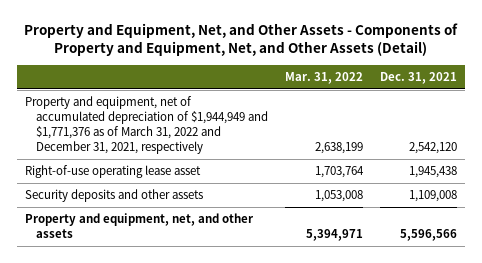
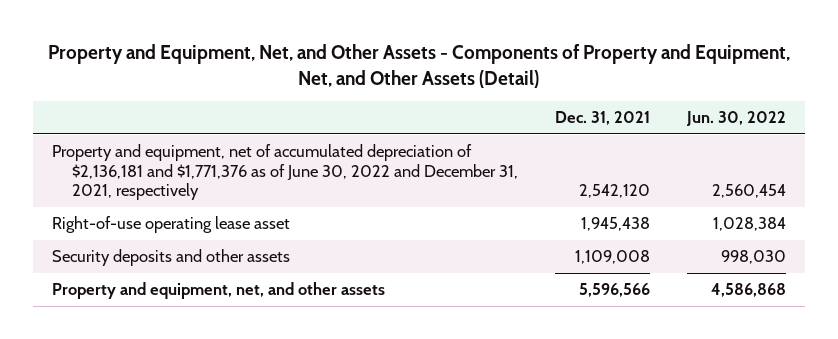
- | Mar. 31, 2022 | Dec. 31, 2021
+ | Dec. 31, 2021 | Jun. 30, 2022
- Property and equipment, net of accumulated depreciation of $1,944,949 and $1,771,376 as of March 31, 2022 and December 31, 2021, respectively | 2,638,199 | 2,542,120
+ Property and equipment, net of accumulated depreciation of $2,136,181 and $1,771,376 as of June 30, 2022 and December 31, 2021, respectively | 2,542,120 | 2,560,454

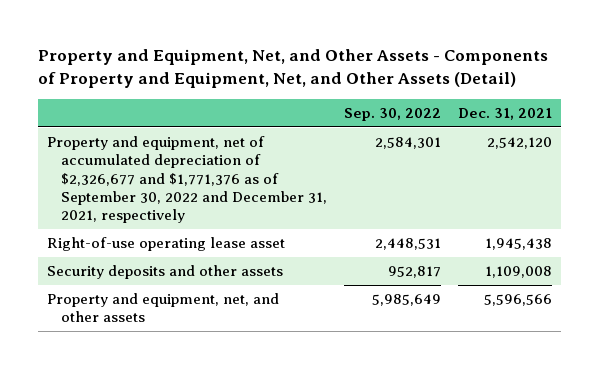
- | Dec. 31, 2021 | Jun. 30, 2022
+ | Sep. 30, 2022 | Dec. 31, 2021
- Property and equipment, net of accumulated depreciation of $2,136,181 and $1,771,376 as of June 30, 2022 and December 31, 2021, respectively | 2,542,120 | 2,560,454
+ Property and equipment, net of accumulated depreciation of $2,326,677 and $1,771,376 as of September 30, 2022 and December 31, 2021, respectively | 2,584,301 | 2,542,120

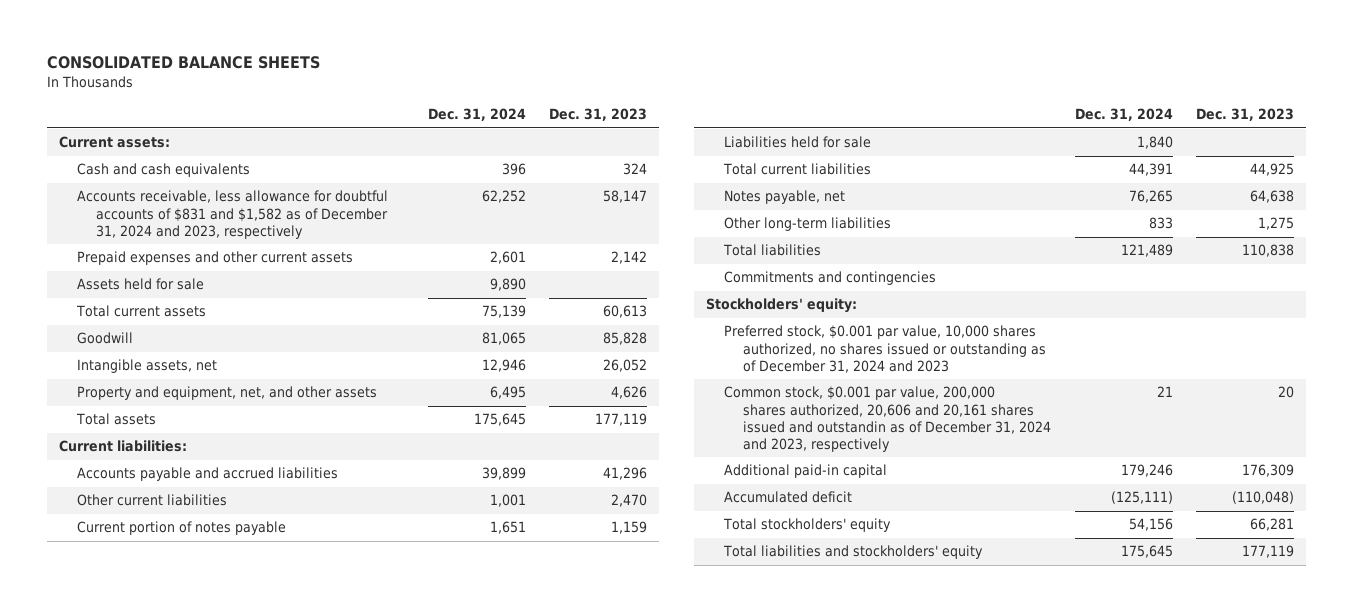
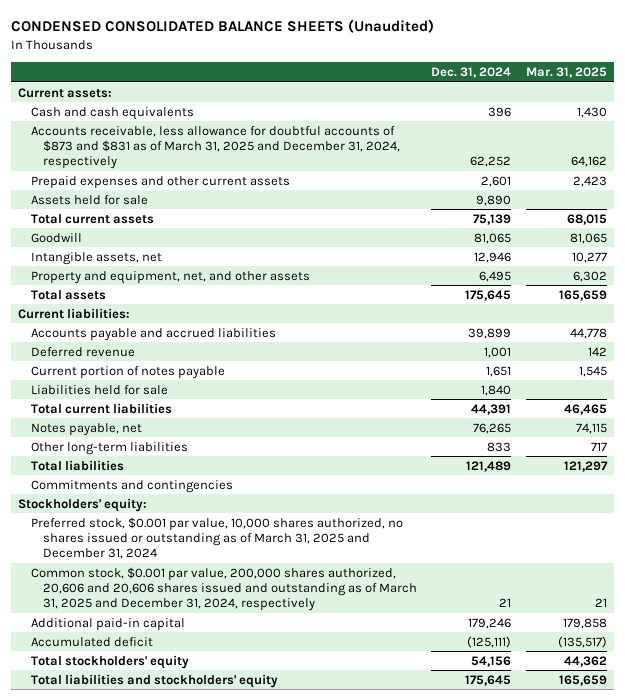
- CONSOLIDATED BALANCE SHEETS
+ CONDENSED CONSOLIDATED BALANCE SHEETS (Unaudited)
- | Dec. 31, 2024 | Dec. 31, 2023
+ | Dec. 31, 2024 | Mar. 31, 2025
- Accounts receivable, less allowance for doubtful accounts of $831 and $1,582 as of December 31, 2024 and 2023, respectively | 62,252 | 58,147
+ Accounts receivable, less allowance for doubtful accounts of $873 and $831 as of March 31, 2025 and December 31, 2024, respectively | 62,252 | 64,162
- Other current liabilities | 1,001 | 2,470
+ Deferred revenue | 1,001 | 142
- Preferred stock, $0.001 par value, 10,000 shares authorized, no shares issued or outstanding as of December 31, 2024 and 2023
- Common stock, $0.001 par value, 200,000 shares authorized, 20,606 and 20,161 shares issued and outstandin as of December 31, 2024 and 2023, respectively | 21 | 20
+ Preferred stock, $0.001 par value, 10,000 shares authorized, no shares issued or outstanding as of March 31, 2025 and December 31, 2024
+ Common stock, $0.001 par value, 200,000 shares authorized, 20,606 and 20,606 shares issued and outstanding as of March 31, 2025 and December 31, 2024, respectively | 21 | 21

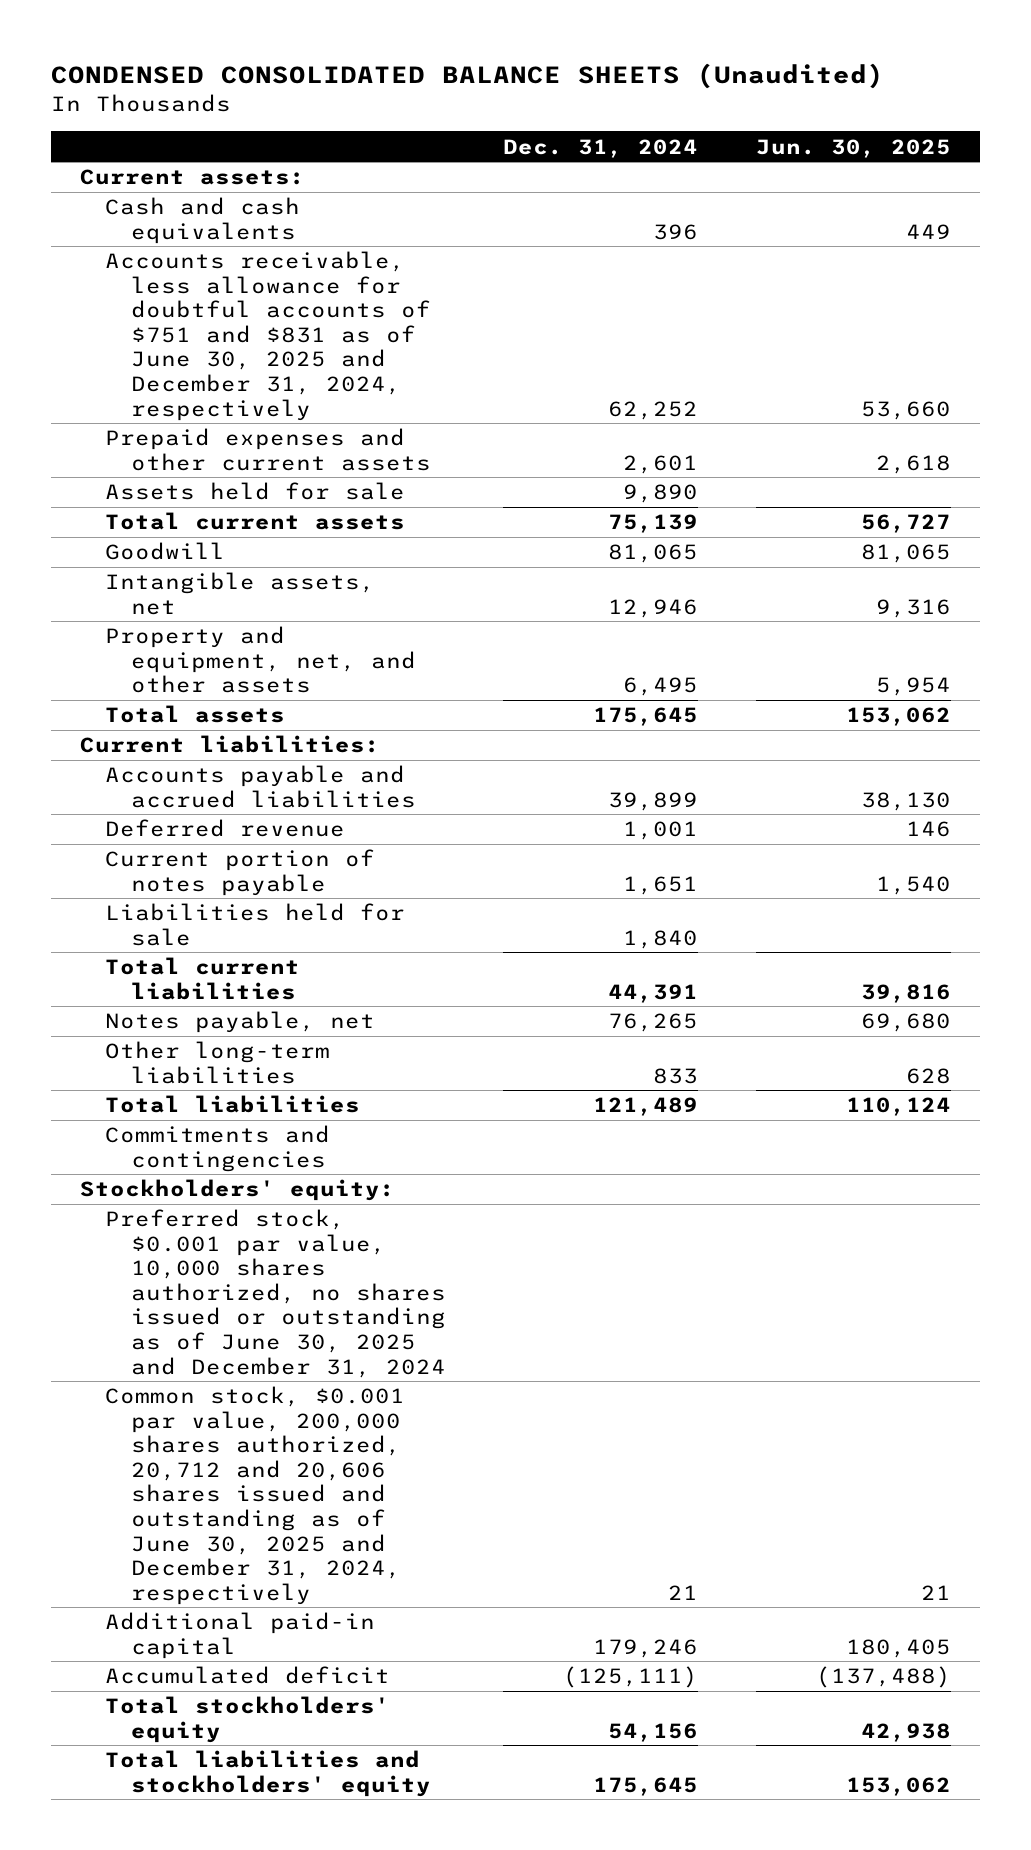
- | Dec. 31, 2024 | Mar. 31, 2025
+ | Dec. 31, 2024 | Jun. 30, 2025
- Accounts receivable, less allowance for doubtful accounts of $873 and $831 as of March 31, 2025 and December 31, 2024, respectively | 62,252 | 64,162
+ Accounts receivable, less allowance for doubtful accounts of $751 and $831 as of June 30, 2025 and December 31, 2024, respectively | 62,252 | 53,660
- Preferred stock, $0.001 par value, 10,000 shares authorized, no shares issued or outstanding as of March 31, 2025 and December 31, 2024
- Common stock, $0.001 par value, 200,000 shares authorized, 20,606 and 20,606 shares issued and outstanding as of March 31, 2025 and December 31, 2024, respectively | 21 | 21
+ Preferred stock, $0.001 par value, 10,000 shares authorized, no shares issued or outstanding as of June 30, 2025 and December 31, 2024
+ Common stock, $0.001 par value, 200,000 shares authorized, 20,712 and 20,606 shares issued and outstanding as of June 30, 2025 and December 31, 2024, respectively | 21 | 21

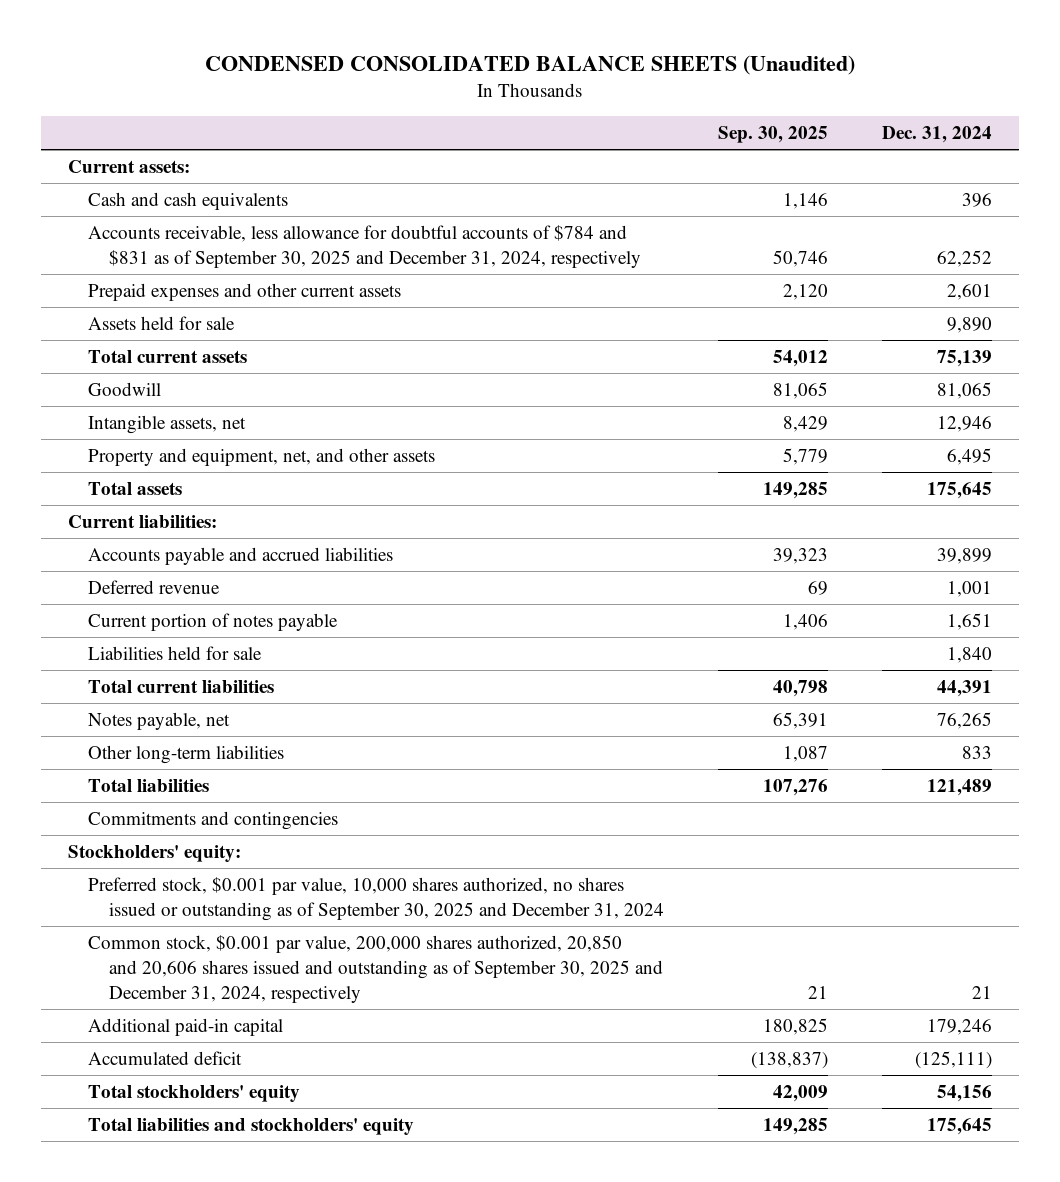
- | Dec. 31, 2024 | Jun. 30, 2025
+ | Sep. 30, 2025 | Dec. 31, 2024
- Accounts receivable, less allowance for doubtful accounts of $751 and $831 as of June 30, 2025 and December 31, 2024, respectively | 62,252 | 53,660
+ Accounts receivable, less allowance for doubtful accounts of $784 and $831 as of September 30, 2025 and December 31, 2024, respectively | 50,746 | 62,252
- Preferred stock, $0.001 par value, 10,000 shares authorized, no shares issued or outstanding as of June 30, 2025 and December 31, 2024
- Common stock, $0.001 par value, 200,000 shares authorized, 20,712 and 20,606 shares issued and outstanding as of June 30, 2025 and December 31, 2024, respectively | 21 | 21
+ Preferred stock, $0.001 par value, 10,000 shares authorized, no shares issued or outstanding as of September 30, 2025 and December 31, 2024
+ Common stock, $0.001 par value, 200,000 shares authorized, 20,850 and 20,606 shares issued and outstanding as of September 30, 2025 and December 31, 2024, respectively | 21 | 21

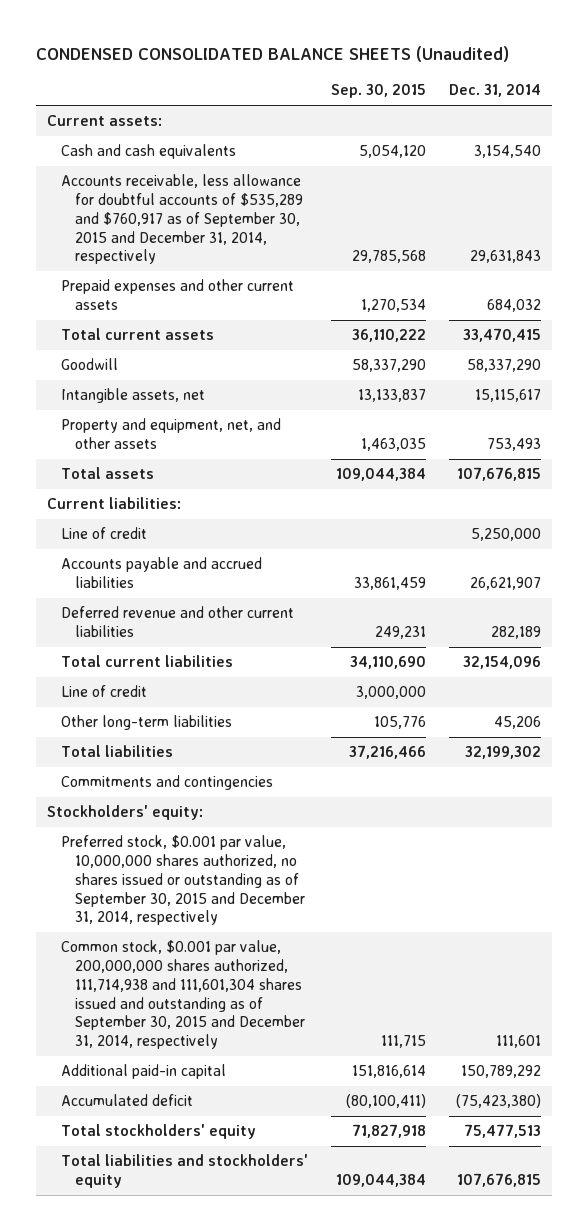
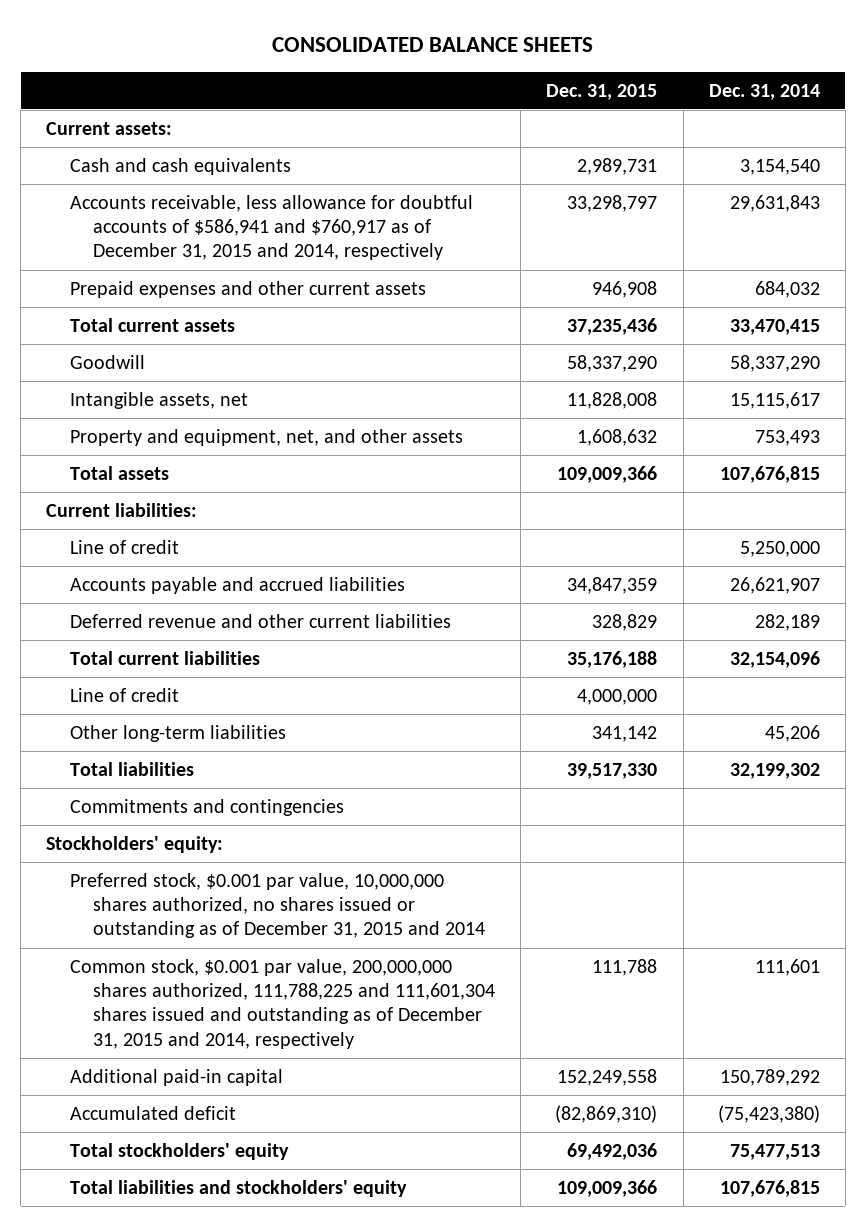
- CONDENSED CONSOLIDATED BALANCE SHEETS (Unaudited)
+ CONSOLIDATED BALANCE SHEETS
- | Sep. 30, 2015 | Dec. 31, 2014
+ | Dec. 31, 2015 | Dec. 31, 2014
- Accounts receivable, less allowance for doubtful accounts of $535,289 and $760,917 as of September 30, 2015 and December 31, 2014, respectively | 29,785,568 | 29,631,843
+ Accounts receivable, less allowance for doubtful accounts of $586,941 and $760,917 as of December 31, 2015 and 2014, respectively | 33,298,797 | 29,631,843
- Preferred stock, $0.001 par value, 10,000,000 shares authorized, no shares issued or outstanding as of September 30, 2015 and December 31, 2014, respectively
- Common stock, $0.001 par value, 200,000,000 shares authorized, 111,714,938 and 111,601,304 shares issued and outstanding as of September 30, 2015 and December 31, 2014, respectively | 111,715 | 111,601
+ Preferred stock, $0.001 par value, 10,000,000 shares authorized, no shares issued or outstanding as of December 31, 2015 and 2014
+ Common stock, $0.001 par value, 200,000,000 shares authorized, 111,788,225 and 111,601,304 shares issued and outstanding as of December 31, 2015 and 2014, respectively | 111,788 | 111,601

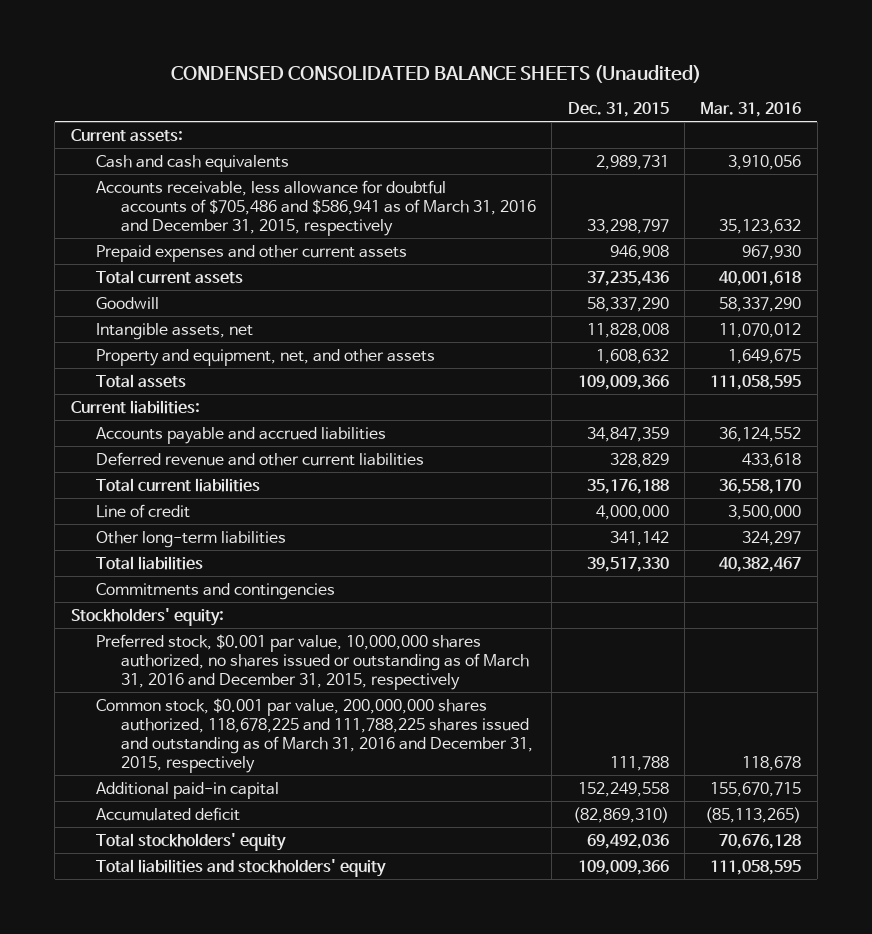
- CONSOLIDATED BALANCE SHEETS
+ CONDENSED CONSOLIDATED BALANCE SHEETS (Unaudited)
- | Dec. 31, 2015 | Dec. 31, 2014
+ | Dec. 31, 2015 | Mar. 31, 2016
- Accounts receivable, less allowance for doubtful accounts of $586,941 and $760,917 as of December 31, 2015 and 2014, respectively | 33,298,797 | 29,631,843
+ Accounts receivable, less allowance for doubtful accounts of $705,486 and $586,941 as of March 31, 2016 and December 31, 2015, respectively | 33,298,797 | 35,123,632
- Line of credit | | 5,250,000
- Preferred stock, $0.001 par value, 10,000,000 shares authorized, no shares issued or outstanding as of December 31, 2015 and 2014
- Common stock, $0.001 par value, 200,000,000 shares authorized, 111,788,225 and 111,601,304 shares issued and outstanding as of December 31, 2015 and 2014, respectively | 111,788 | 111,601
+ Preferred stock, $0.001 par value, 10,000,000 shares authorized, no shares issued or outstanding as of March 31, 2016 and December 31, 2015, respectively
+ Common stock, $0.001 par value, 200,000,000 shares authorized, 118,678,225 and 111,788,225 shares issued and outstanding as of March 31, 2016 and December 31, 2015, respectively | 111,788 | 118,678

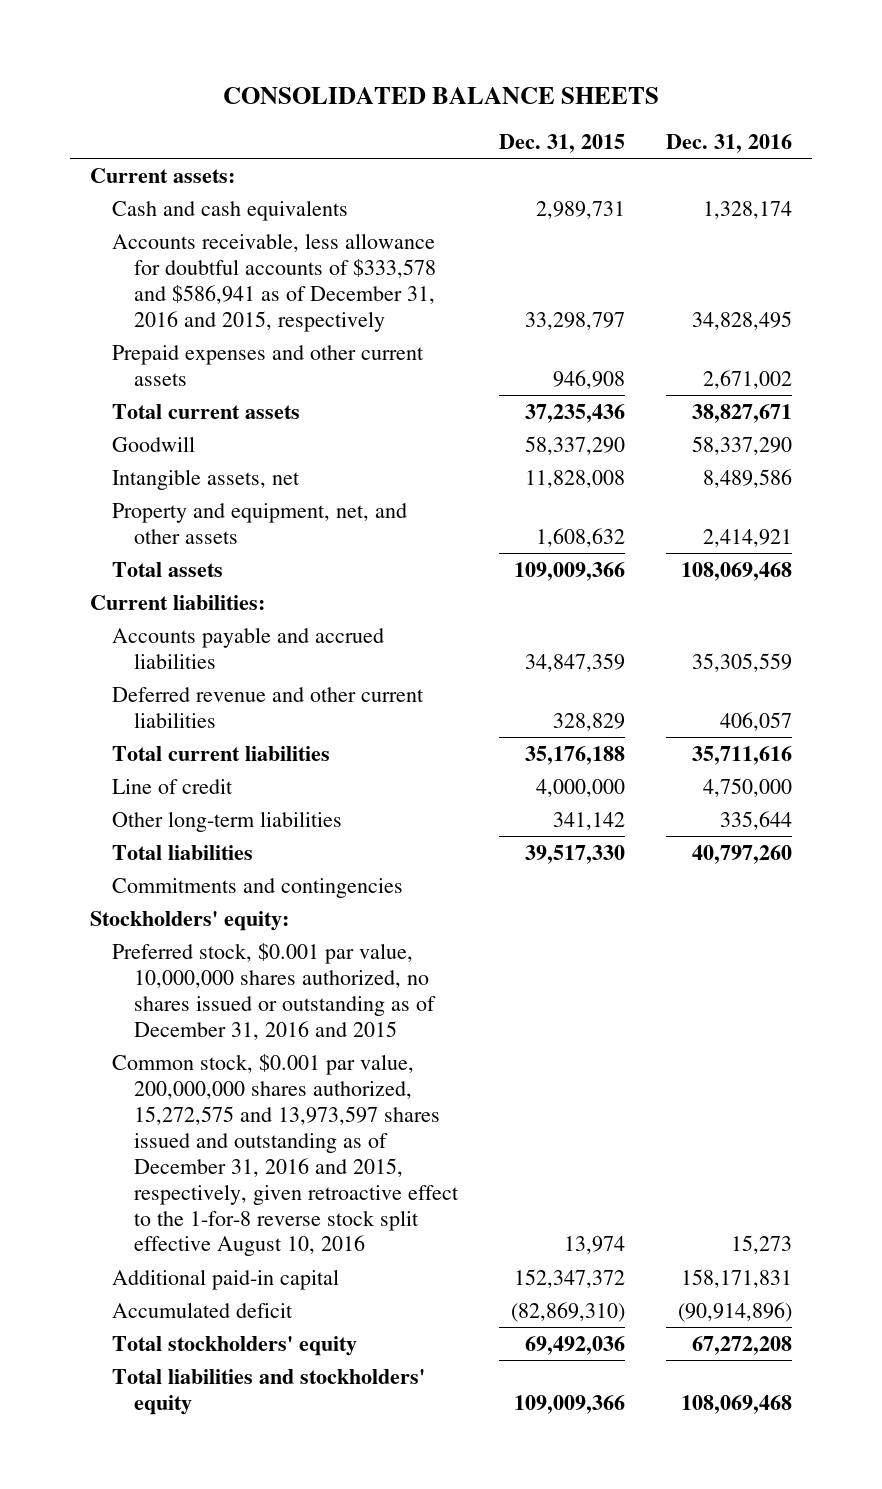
- CONDENSED CONSOLIDATED BALANCE SHEETS (Unaudited)
+ CONSOLIDATED BALANCE SHEETS
- | Dec. 31, 2015 | Mar. 31, 2016
+ | Dec. 31, 2015 | Dec. 31, 2016
- Accounts receivable, less allowance for doubtful accounts of $705,486 and $586,941 as of March 31, 2016 and December 31, 2015, respectively | 33,298,797 | 35,123,632
+ Accounts receivable, less allowance for doubtful accounts of $333,578 and $586,941 as of December 31, 2016 and 2015, respectively | 33,298,797 | 34,828,495
- Preferred stock, $0.001 par value, 10,000,000 shares authorized, no shares issued or outstanding as of March 31, 2016 and December 31, 2015, respectively
- Common stock, $0.001 par value, 200,000,000 shares authorized, 118,678,225 and 111,788,225 shares issued and outstanding as of March 31, 2016 and December 31, 2015, respectively | 111,788 | 118,678
- Additional paid-in capital | 152,249,558 | 155,670,715
+ Preferred stock, $0.001 par value, 10,000,000 shares authorized, no shares issued or outstanding as of December 31, 2016 and 2015
+ Common stock, $0.001 par value, 200,000,000 shares authorized, 15,272,575 and 13,973,597 shares issued and outstanding as of December 31, 2016 and 2015, respectively, given retroactive effect to the 1-for-8 reverse stock split effective August 10, 2016 | 13,974 | 15,273
+ Additional paid-in capital | 152,347,372 | 158,171,831

